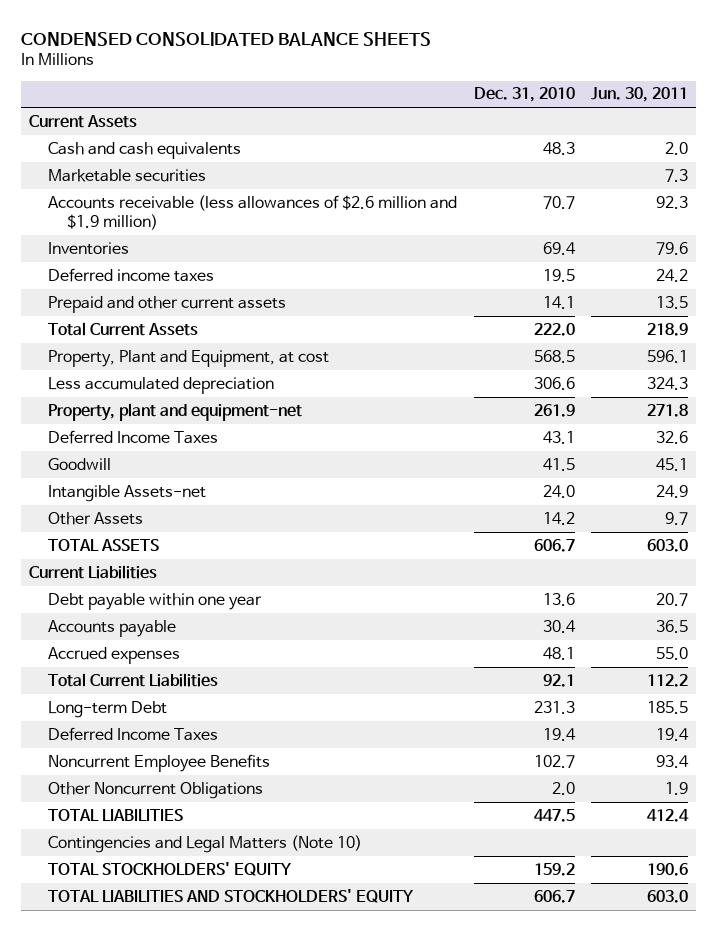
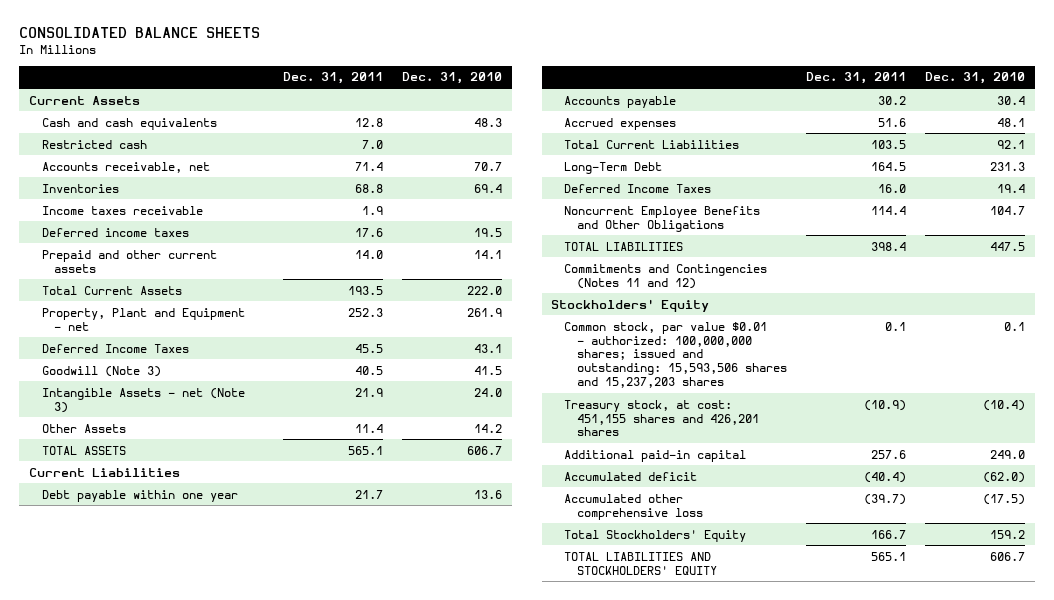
- CONDENSED CONSOLIDATED BALANCE SHEETS
+ CONSOLIDATED BALANCE SHEETS
- | Dec. 31, 2010 | Jun. 30, 2011
+ | Dec. 31, 2011 | Dec. 31, 2010
- Marketable securities | | 7.3
- Accounts receivable (less allowances of $2.6 million and $1.9 million) | 70.7 | 92.3
+ Restricted cash | 7.0 |
+ Accounts receivable, net | 71.4 | 70.7
+ Income taxes receivable | 1.9 |
- Property, Plant and Equipment, at cost | 568.5 | 596.1
- Less accumulated depreciation | 306.6 | 324.3
- Property, plant and equipment-net | 261.9 | 271.8
+ Property, Plant and Equipment - net | 252.3 | 261.9
- Goodwill | 41.5 | 45.1
- Intangible Assets-net | 24.0 | 24.9
+ Goodwill (Note 3) | 40.5 | 41.5
+ Intangible Assets - net (Note 3) | 21.9 | 24.0
- Long-term Debt | 231.3 | 185.5
+ Long-Term Debt | 164.5 | 231.3
- Noncurrent Employee Benefits | 102.7 | 93.4
- Other Noncurrent Obligations | 2.0 | 1.9
+ Noncurrent Employee Benefits and Other Obligations | 114.4 | 104.7
- Contingencies and Legal Matters (Note 10)
- TOTAL STOCKHOLDERS' EQUITY | 159.2 | 190.6
+ Commitments and Contingencies (Notes 11 and 12)
+ Stockholders' Equity
+ Common stock, par value $0.01 - authorized: 100,000,000 shares; issued and outstanding: 15,593,506 shares and 15,237,203 shares | 0.1 | 0.1
+ Treasury stock, at cost: 451,155 shares and 426,201 shares | (10.9) | (10.4)
+ Additional paid-in capital | 257.6 | 249.0
+ Accumulated deficit | (40.4) | (62.0)
+ Accumulated other comprehensive loss | (39.7) | (17.5)
+ Total Stockholders' Equity | 166.7 | 159.2

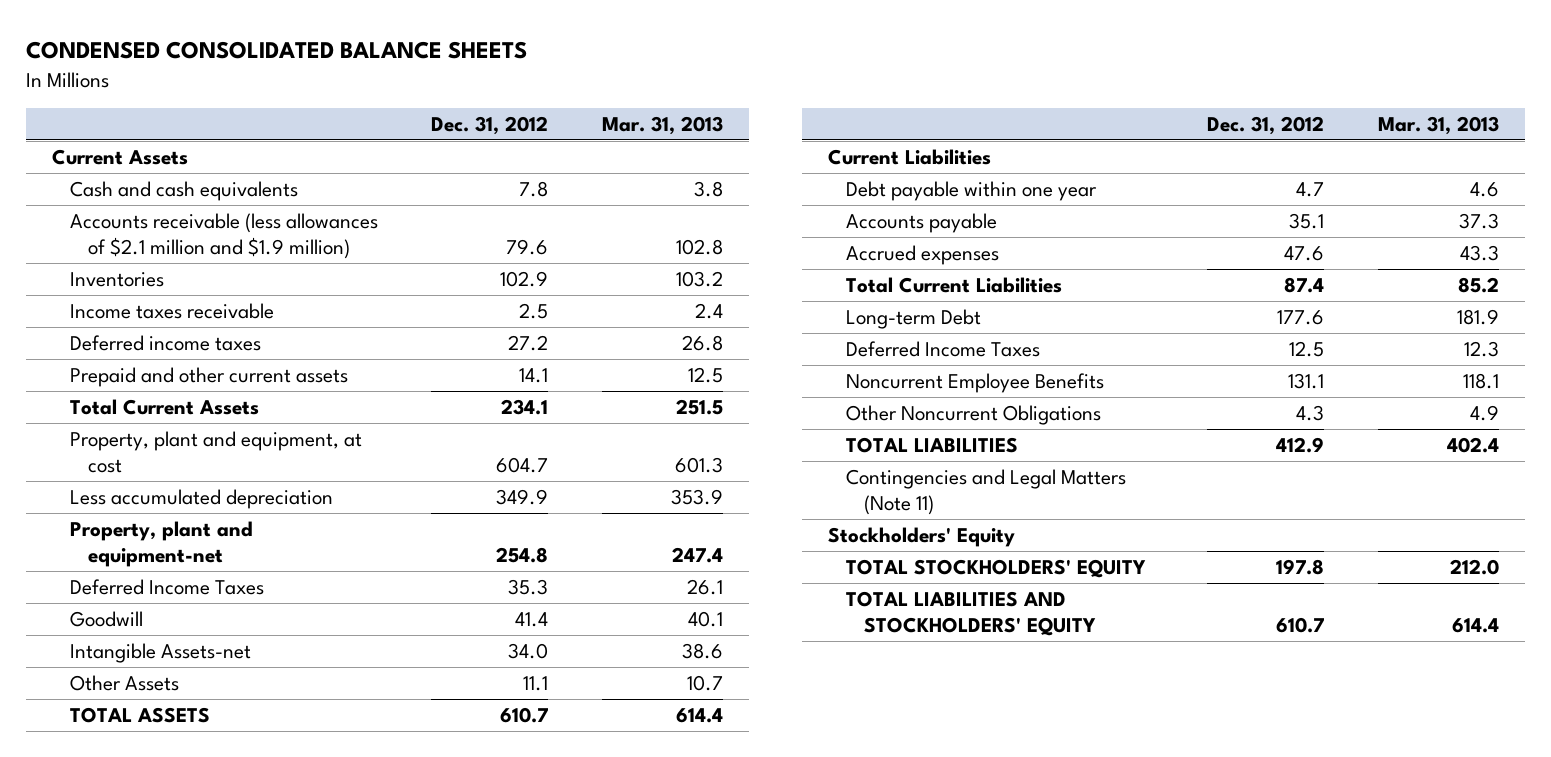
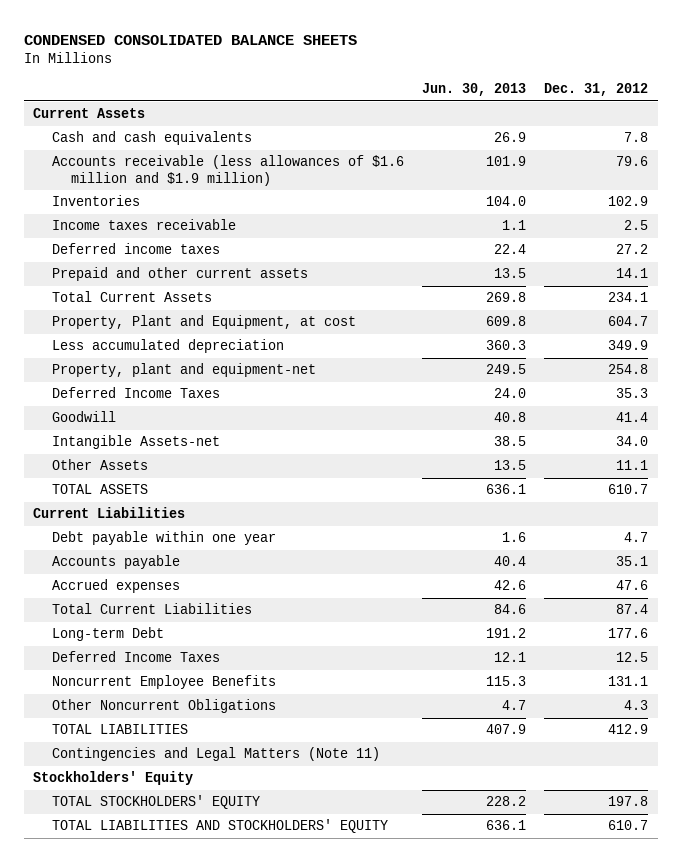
- | Dec. 31, 2012 | Mar. 31, 2013
+ | Jun. 30, 2013 | Dec. 31, 2012
- Accounts receivable (less allowances of $2.1 million and $1.9 million) | 79.6 | 102.8
+ Accounts receivable (less allowances of $1.6 million and $1.9 million) | 101.9 | 79.6
- Property, plant and equipment, at cost | 604.7 | 601.3
+ Property, Plant and Equipment, at cost | 609.8 | 604.7

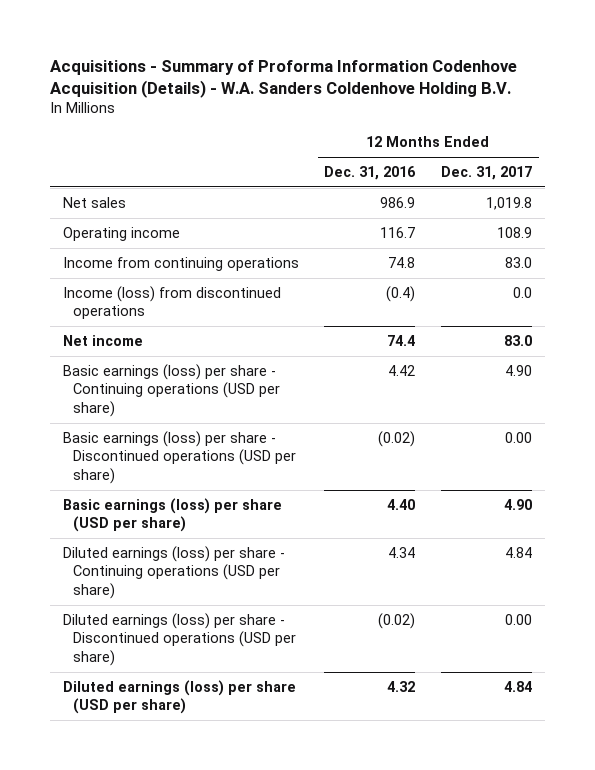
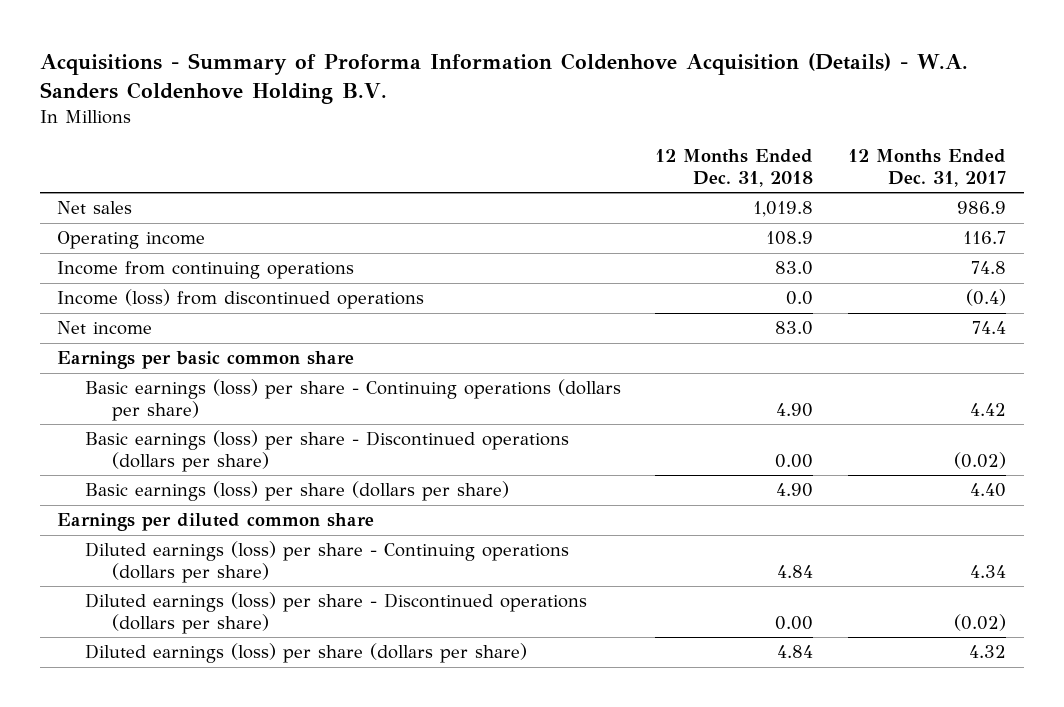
- Acquisitions - Summary of Proforma Information Codenhove Acquisition (Details) - W.A. Sanders Coldenhove Holding B.V.
+ Acquisitions - Summary of Proforma Information Coldenhove Acquisition (Details) - W.A. Sanders Coldenhove Holding B.V.
- | 12 Months Ended Dec. 31, 2016 | 12 Months Ended Dec. 31, 2017
+ | 12 Months Ended Dec. 31, 2018 | 12 Months Ended Dec. 31, 2017
- Net sales | 986.9 | 1,019.8
- Operating income | 116.7 | 108.9
- Income from continuing operations | 74.8 | 83.0
- Income (loss) from discontinued operations | (0.4) | 0.0
- Net income | 74.4 | 83.0
- Basic earnings (loss) per share - Continuing operations (USD per share) | 4.42 | 4.90
- Basic earnings (loss) per share - Discontinued operations (USD per share) | (0.02) | 0.00
- Basic earnings (loss) per share (USD per share) | 4.40 | 4.90
- Diluted earnings (loss) per share - Continuing operations (USD per share) | 4.34 | 4.84
- Diluted earnings (loss) per share - Discontinued operations (USD per share) | (0.02) | 0.00
- Diluted earnings (loss) per share (USD per share) | 4.32 | 4.84
+ Net sales | 1,019.8 | 986.9
+ Operating income | 108.9 | 116.7
+ Income from continuing operations | 83.0 | 74.8
+ Income (loss) from discontinued operations | 0.0 | (0.4)
+ Net income | 83.0 | 74.4
+ Earnings per basic common share
+ Basic earnings (loss) per share - Continuing operations (dollars per share) | 4.90 | 4.42
+ Basic earnings (loss) per share - Discontinued operations (dollars per share) | 0.00 | (0.02)
+ Basic earnings (loss) per share (dollars per share) | 4.90 | 4.40
+ Earnings per diluted common share
+ Diluted earnings (loss) per share - Continuing operations (dollars per share) | 4.84 | 4.34
+ Diluted earnings (loss) per share - Discontinued operations (dollars per share) | 0.00 | (0.02)
+ Diluted earnings (loss) per share (dollars per share) | 4.84 | 4.32

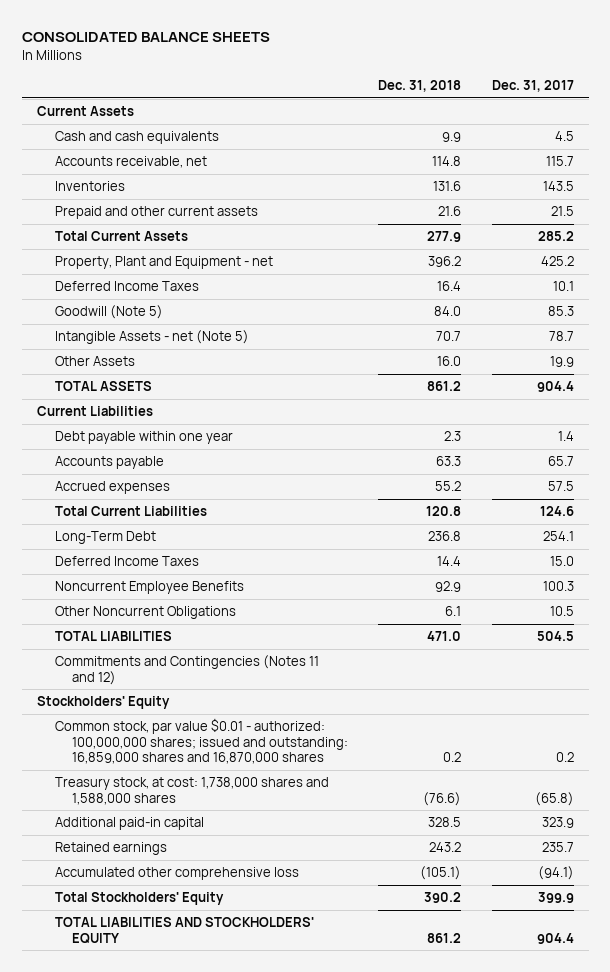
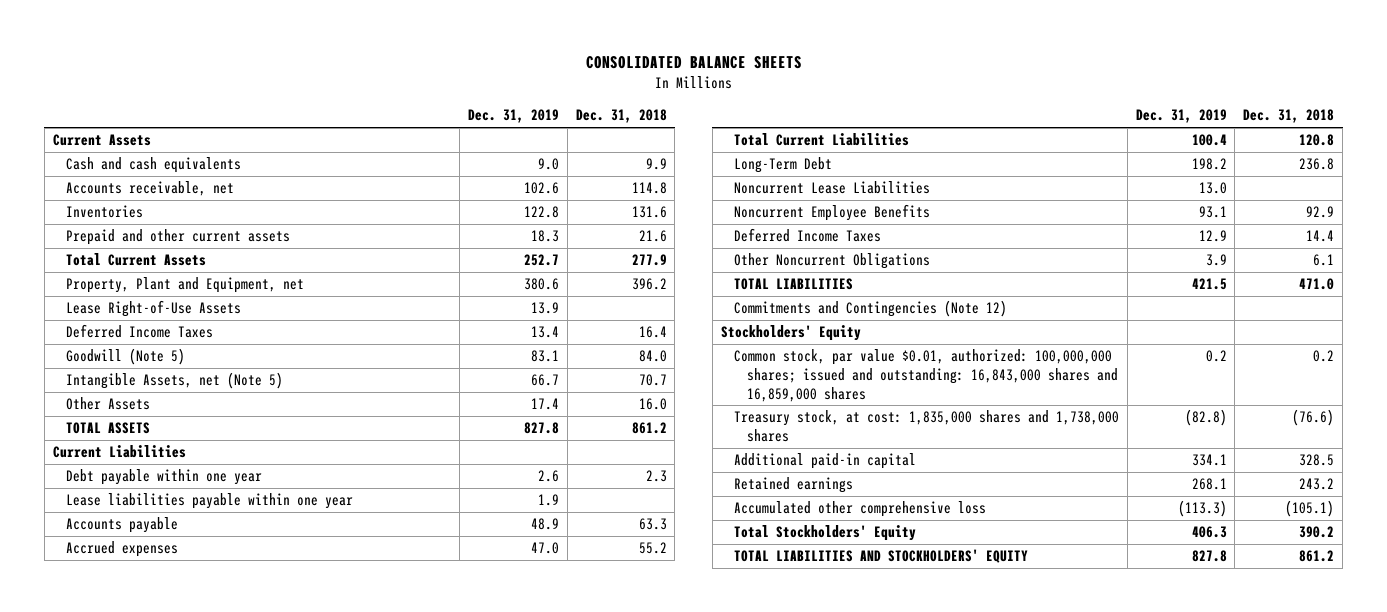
- | Dec. 31, 2018 | Dec. 31, 2017
+ | Dec. 31, 2019 | Dec. 31, 2018
- Property, Plant and Equipment - net | 396.2 | 425.2
+ Property, Plant and Equipment, net | 380.6 | 396.2
+ Lease Right-of-Use Assets | 13.9 |
- Intangible Assets - net (Note 5) | 70.7 | 78.7
+ Intangible Assets, net (Note 5) | 66.7 | 70.7
+ Lease liabilities payable within one year | 1.9 |
+ Noncurrent Lease Liabilities | 13.0 |
moved down: Deferred Income Taxes | 12.9 | 14.4
- Commitments and Contingencies (Notes 11 and 12)
+ Commitments and Contingencies (Note 12)
- Common stock, par value $0.01 - authorized: 100,000,000 shares; issued and outstanding: 16,859,000 shares and 16,870,000 shares | 0.2 | 0.2
- Treasury stock, at cost: 1,738,000 shares and 1,588,000 shares | (76.6) | (65.8)
+ Common stock, par value $0.01, authorized: 100,000,000 shares; issued and outstanding: 16,843,000 shares and 16,859,000 shares | 0.2 | 0.2
+ Treasury stock, at cost: 1,835,000 shares and 1,738,000 shares | (82.8) | (76.6)

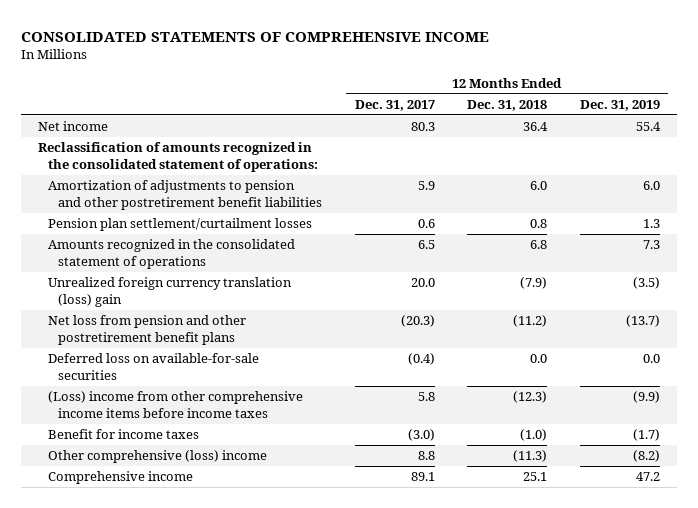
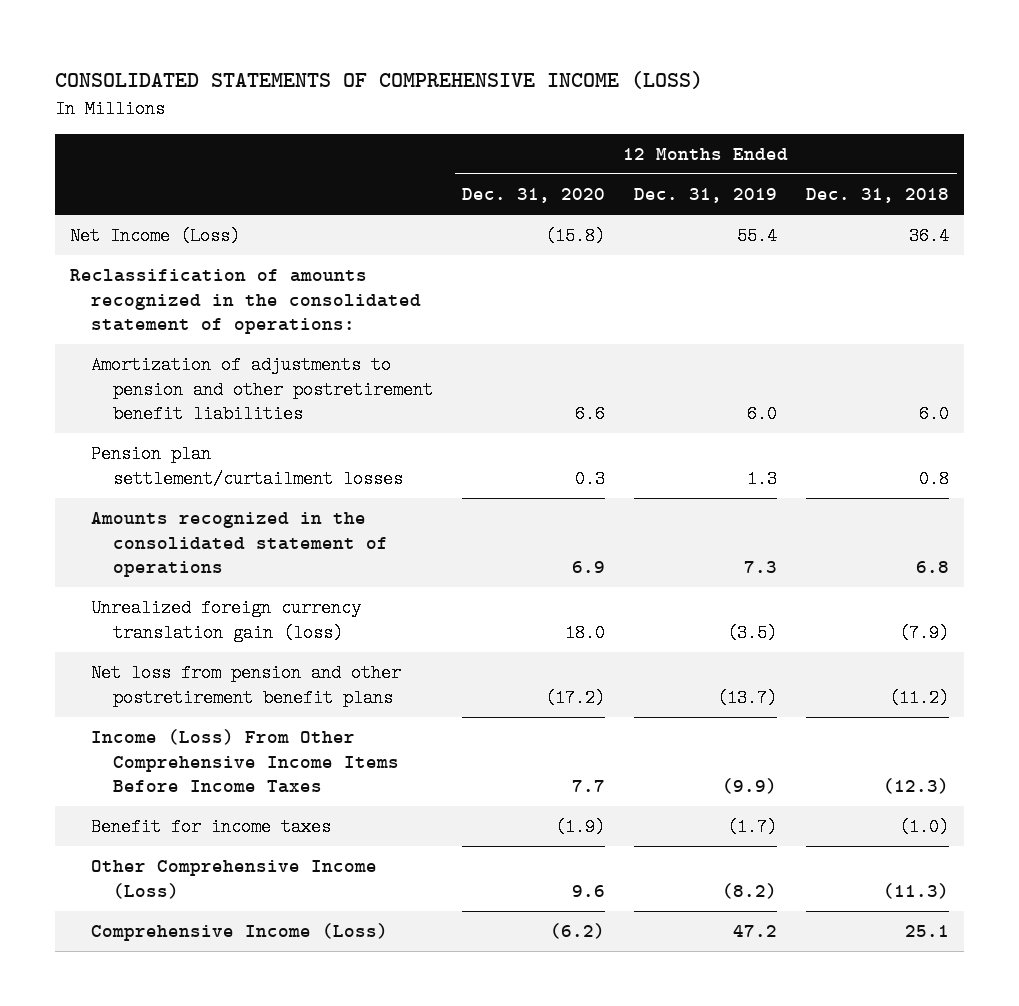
- CONSOLIDATED STATEMENTS OF COMPREHENSIVE INCOME
+ CONSOLIDATED STATEMENTS OF COMPREHENSIVE INCOME (LOSS)
- | 12 Months Ended Dec. 31, 2017 | 12 Months Ended Dec. 31, 2018 | 12 Months Ended Dec. 31, 2019
+ | 12 Months Ended Dec. 31, 2020 | 12 Months Ended Dec. 31, 2019 | 12 Months Ended Dec. 31, 2018
- Net income | 80.3 | 36.4 | 55.4
+ Net Income (Loss) | (15.8) | 55.4 | 36.4
- Unrealized foreign currency translation (loss) gain | 20.0 | (7.9) | (3.5)
+ Unrealized foreign currency translation gain (loss) | 18.0 | (3.5) | (7.9)
- Deferred loss on available-for-sale securities | (0.4) | 0.0 | 0.0
- (Loss) income from other comprehensive income items before income taxes | 5.8 | (12.3) | (9.9)
+ Income (Loss) From Other Comprehensive Income Items Before Income Taxes | 7.7 | (9.9) | (12.3)
- Other comprehensive (loss) income | 8.8 | (11.3) | (8.2)
- Comprehensive income | 89.1 | 25.1 | 47.2
+ Other Comprehensive Income (Loss) | 9.6 | (8.2) | (11.3)
+ Comprehensive Income (Loss) | (6.2) | 47.2 | 25.1

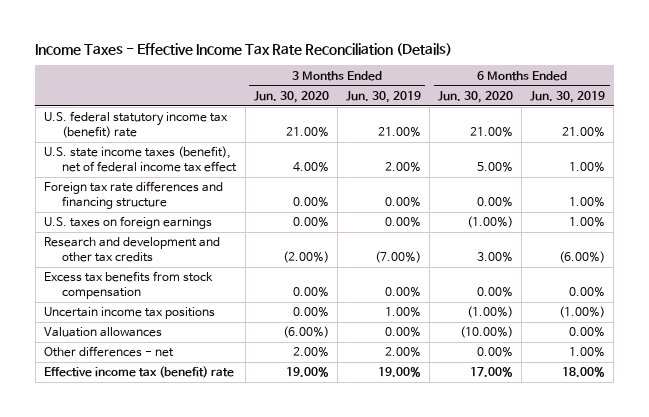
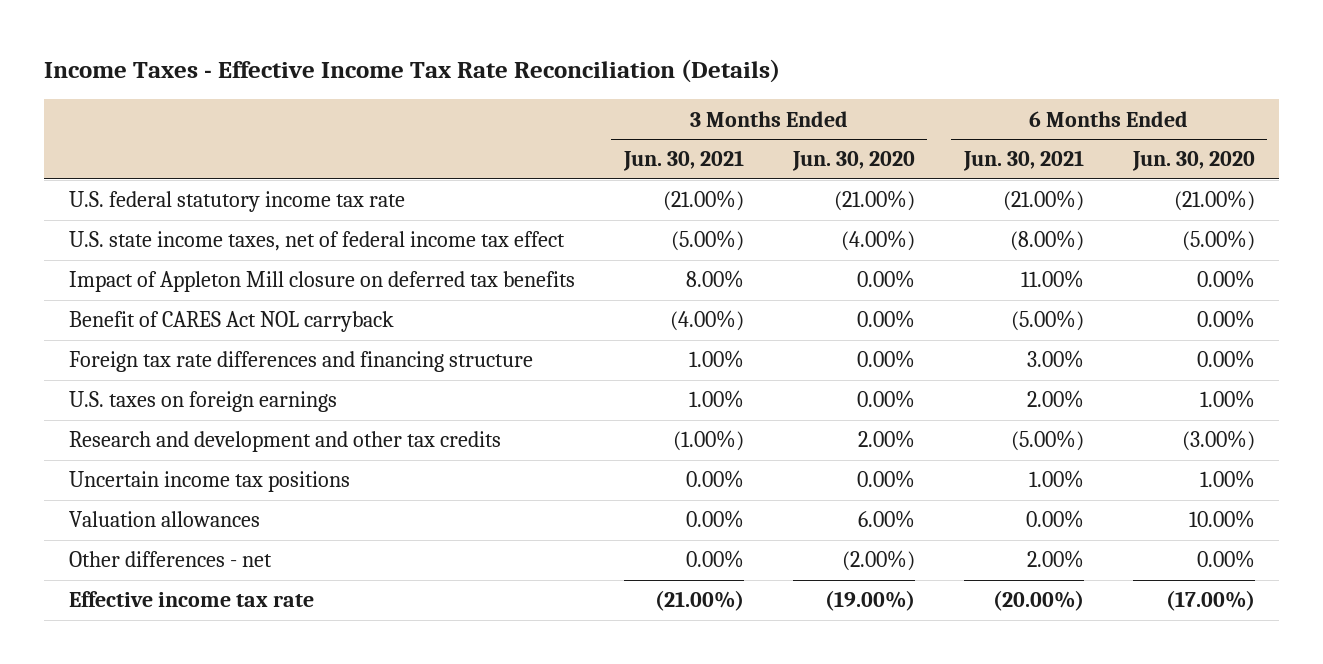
- | 3 Months Ended Jun. 30, 2020 | 3 Months Ended Jun. 30, 2019 | 6 Months Ended Jun. 30, 2020 | 6 Months Ended Jun. 30, 2019
+ | 3 Months Ended Jun. 30, 2021 | 3 Months Ended Jun. 30, 2020 | 6 Months Ended Jun. 30, 2021 | 6 Months Ended Jun. 30, 2020
- U.S. federal statutory income tax (benefit) rate | 21.00% | 21.00% | 21.00% | 21.00%
- U.S. state income taxes (benefit), net of federal income tax effect | 4.00% | 2.00% | 5.00% | 1.00%
+ U.S. federal statutory income tax rate | (21.00%) | (21.00%) | (21.00%) | (21.00%)
+ U.S. state income taxes, net of federal income tax effect | (5.00%) | (4.00%) | (8.00%) | (5.00%)
+ Impact of Appleton Mill closure on deferred tax benefits | 8.00% | 0.00% | 11.00% | 0.00%
+ Benefit of CARES Act NOL carryback | (4.00%) | 0.00% | (5.00%) | 0.00%
- U.S. taxes on foreign earnings | 0.00% | 0.00% | (1.00%) | 1.00%
- Research and development and other tax credits | (2.00%) | (7.00%) | 3.00% | (6.00%)
- Excess tax benefits from stock compensation | 0.00% | 0.00% | 0.00% | 0.00%
- Uncertain income tax positions | 0.00% | 1.00% | (1.00%) | (1.00%)
- Valuation allowances | (6.00%) | 0.00% | (10.00%) | 0.00%
- Other differences - net | 2.00% | 2.00% | 0.00% | 1.00%
- Effective income tax (benefit) rate | 19.00% | 19.00% | 17.00% | 18.00%
+ U.S. taxes on foreign earnings | 1.00% | 0.00% | 2.00% | 1.00%
+ Research and development and other tax credits | (1.00%) | 2.00% | (5.00%) | (3.00%)
+ Uncertain income tax positions | 0.00% | 0.00% | 1.00% | 1.00%
+ Valuation allowances | 0.00% | 6.00% | 0.00% | 10.00%
+ Other differences - net | 0.00% | (2.00%) | 2.00% | 0.00%
+ Effective income tax rate | (21.00%) | (19.00%) | (20.00%) | (17.00%)

